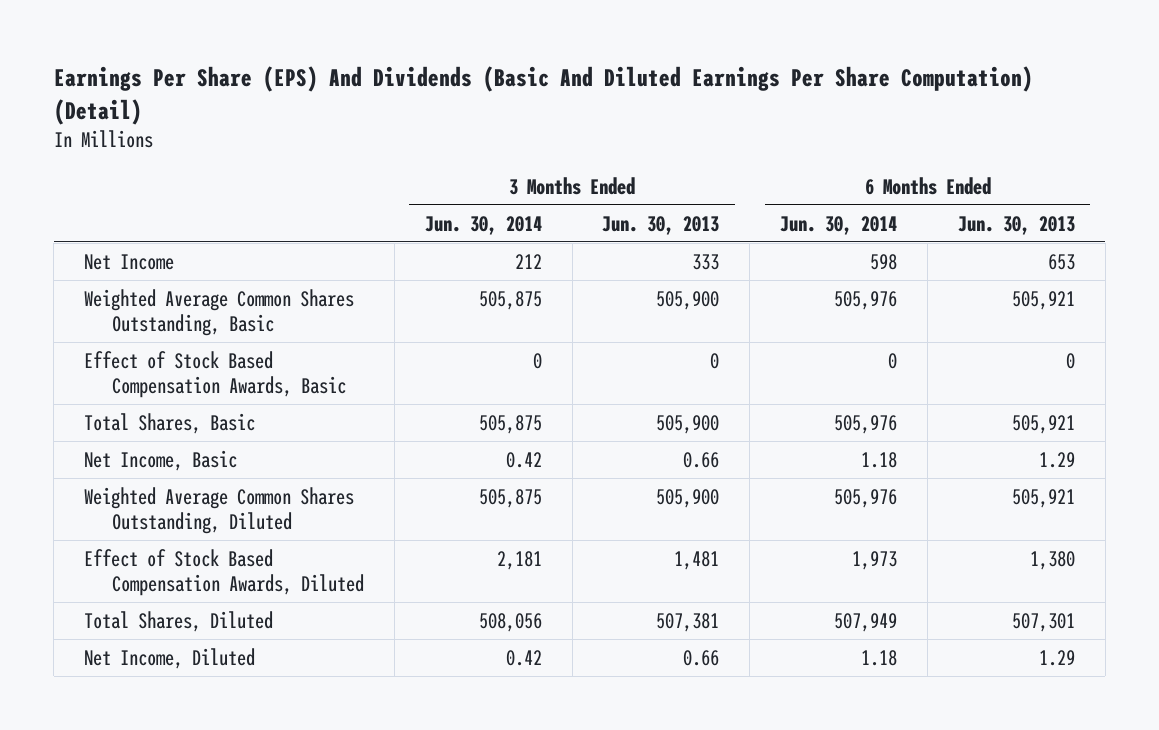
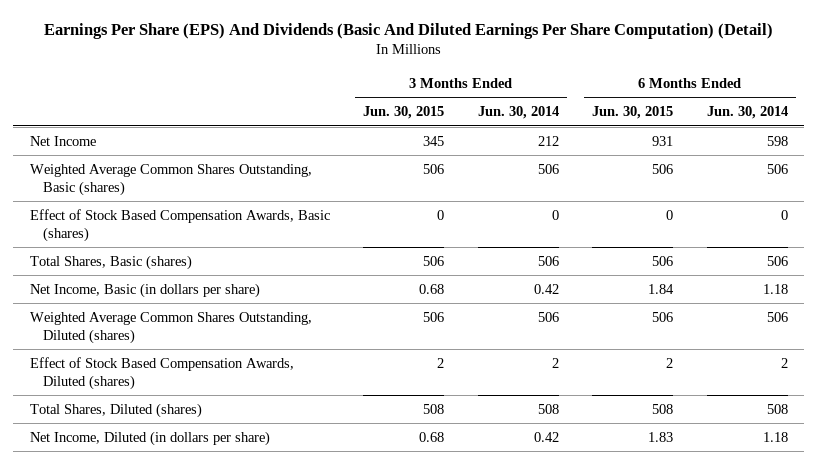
- | 3 Months Ended Jun. 30, 2014 | 3 Months Ended Jun. 30, 2013 | 6 Months Ended Jun. 30, 2014 | 6 Months Ended Jun. 30, 2013
+ | 3 Months Ended Jun. 30, 2015 | 3 Months Ended Jun. 30, 2014 | 6 Months Ended Jun. 30, 2015 | 6 Months Ended Jun. 30, 2014
- Weighted Average Common Shares Outstanding, Basic | 505,875 | 505,900 | 505,976 | 505,921
- Effect of Stock Based Compensation Awards, Basic | 0 | 0 | 0 | 0
- Total Shares, Basic | 505,875 | 505,900 | 505,976 | 505,921
- Net Income, Basic | 0.42 | 0.66 | 1.18 | 1.29
- Weighted Average Common Shares Outstanding, Diluted | 505,875 | 505,900 | 505,976 | 505,921
- Effect of Stock Based Compensation Awards, Diluted | 2,181 | 1,481 | 1,973 | 1,380
- Total Shares, Diluted | 508,056 | 507,381 | 507,949 | 507,301
- Net Income, Diluted | 0.42 | 0.66 | 1.18 | 1.29
+ Weighted Average Common Shares Outstanding, Basic (shares) | 506 | 506 | 506 | 506
+ Effect of Stock Based Compensation Awards, Basic (shares) | 0 | 0 | 0 | 0
+ Total Shares, Basic (shares) | 506 | 506 | 506 | 506
+ Net Income, Basic (in dollars per share) | 0.68 | 0.42 | 1.84 | 1.18
+ Weighted Average Common Shares Outstanding, Diluted (shares) | 506 | 506 | 506 | 506
+ Effect of Stock Based Compensation Awards, Diluted (shares) | 2 | 2 | 2 | 2
+ Total Shares, Diluted (shares) | 508 | 508 | 508 | 508
+ Net Income, Diluted (in dollars per share) | 0.68 | 0.42 | 1.83 | 1.18

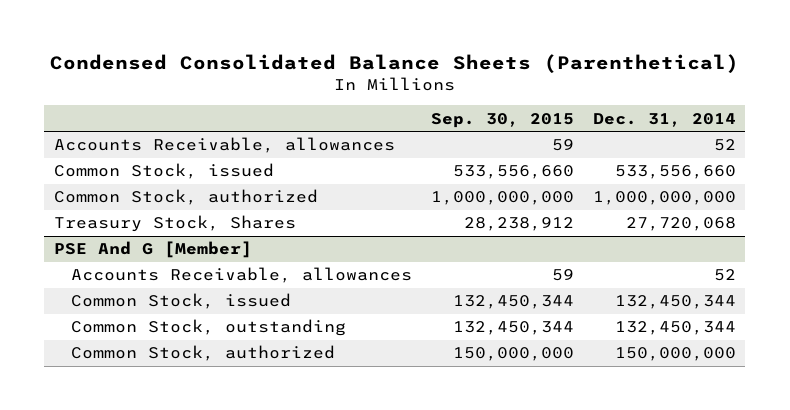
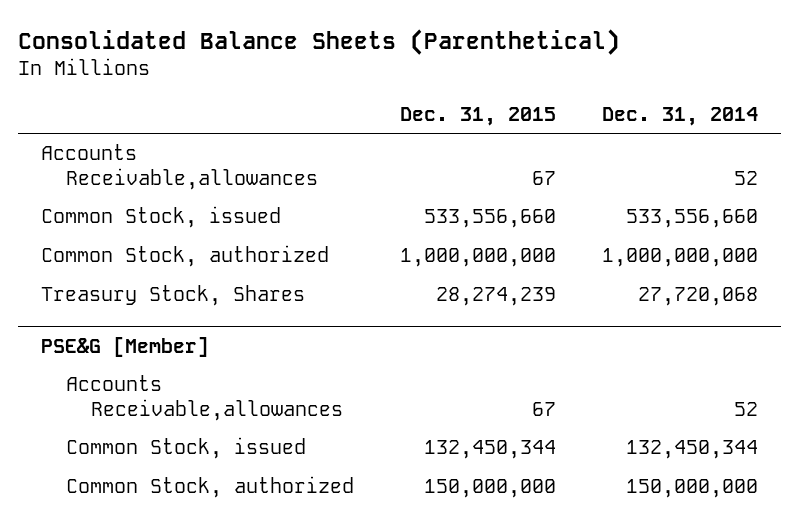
- Condensed Consolidated Balance Sheets (Parenthetical)
+ Consolidated Balance Sheets (Parenthetical)
- | Sep. 30, 2015 | Dec. 31, 2014
+ | Dec. 31, 2015 | Dec. 31, 2014
- Accounts Receivable, allowances | 59 | 52
+ Accounts Receivable,allowances | 67 | 52
- PSE And G [Member]
- Accounts Receivable, allowances | 59 | 52
+ PSE&G [Member]
+ Accounts Receivable,allowances | 67 | 52
- Common Stock, outstanding | 132,450,344 | 132,450,344

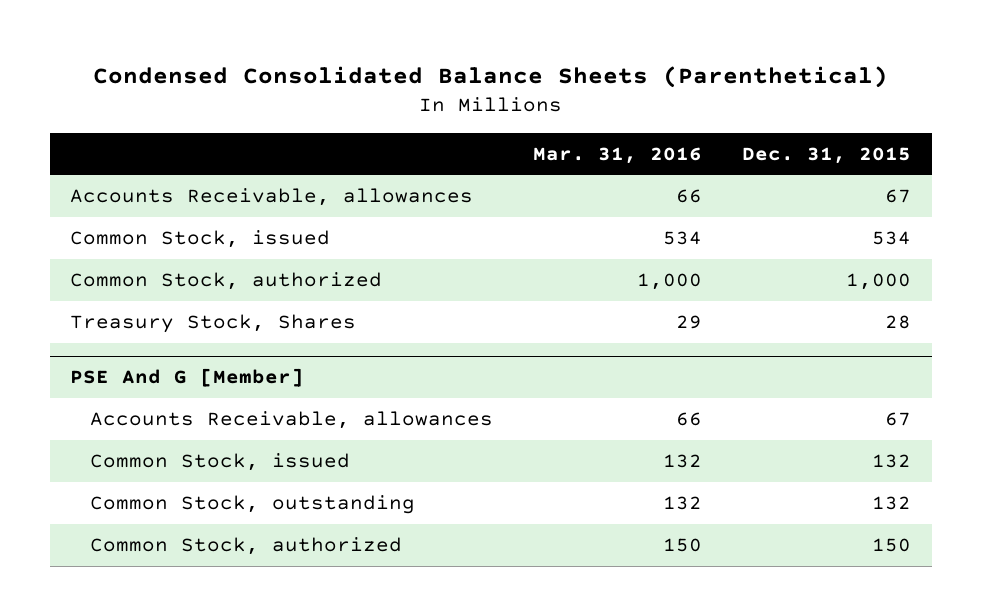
- Consolidated Balance Sheets (Parenthetical)
+ Condensed Consolidated Balance Sheets (Parenthetical)
- | Dec. 31, 2015 | Dec. 31, 2014
+ | Mar. 31, 2016 | Dec. 31, 2015
- Accounts Receivable,allowances | 67 | 52
- Common Stock, issued | 533,556,660 | 533,556,660
- Common Stock, authorized | 1,000,000,000 | 1,000,000,000
- Treasury Stock, Shares | 28,274,239 | 27,720,068
- PSE&G [Member]
- Accounts Receivable,allowances | 67 | 52
- Common Stock, issued | 132,450,344 | 132,450,344
- Common Stock, authorized | 150,000,000 | 150,000,000
+ Accounts Receivable, allowances | 66 | 67
+ Common Stock, issued | 534 | 534
+ Common Stock, authorized | 1,000 | 1,000
+ Treasury Stock, Shares | 29 | 28
+ PSE And G [Member]
+ Accounts Receivable, allowances | 66 | 67
+ Common Stock, issued | 132 | 132
+ Common Stock, outstanding | 132 | 132
+ Common Stock, authorized | 150 | 150

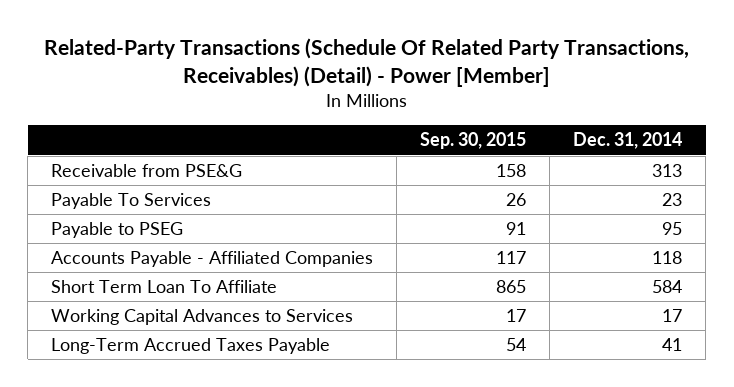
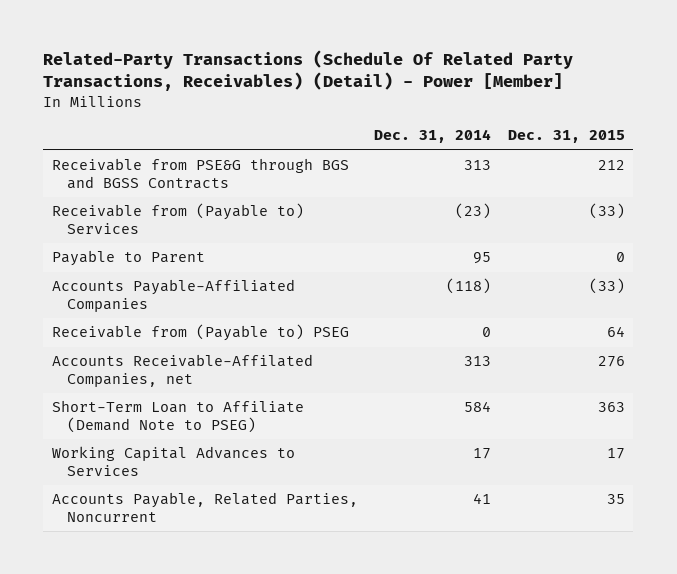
- | Sep. 30, 2015 | Dec. 31, 2014
+ | Dec. 31, 2014 | Dec. 31, 2015
- Receivable from PSE&G | 158 | 313
- Payable To Services | 26 | 23
- Payable to PSEG | 91 | 95
- Accounts Payable - Affiliated Companies | 117 | 118
- Short Term Loan To Affiliate | 865 | 584
+ Receivable from PSE&G through BGS and BGSS Contracts | 313 | 212
+ Receivable from (Payable to) Services | (23) | (33)
+ Payable to Parent | 95 | 0
+ Accounts Payable-Affiliated Companies | (118) | (33)
+ Receivable from (Payable to) PSEG | 0 | 64
+ Accounts Receivable-Affilated Companies, net | 313 | 276
+ Short-Term Loan to Affiliate (Demand Note to PSEG) | 584 | 363
- Long-Term Accrued Taxes Payable | 54 | 41
+ Accounts Payable, Related Parties, Noncurrent | 41 | 35

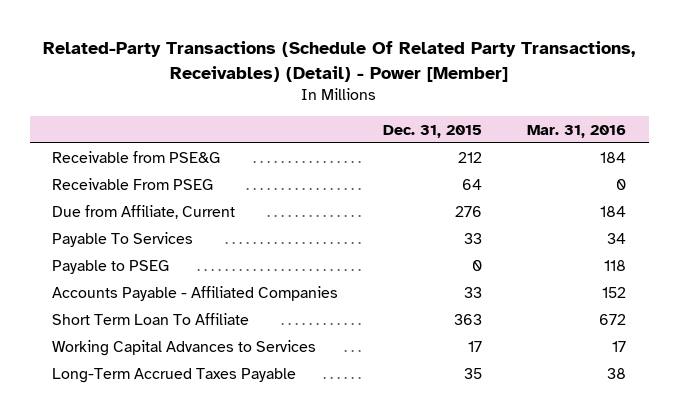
- | Dec. 31, 2014 | Dec. 31, 2015
+ | Dec. 31, 2015 | Mar. 31, 2016
- Receivable from PSE&G through BGS and BGSS Contracts | 313 | 212
- Receivable from (Payable to) Services | (23) | (33)
- Payable to Parent | 95 | 0
- Accounts Payable-Affiliated Companies | (118) | (33)
- Receivable from (Payable to) PSEG | 0 | 64
- Accounts Receivable-Affilated Companies, net | 313 | 276
- Short-Term Loan to Affiliate (Demand Note to PSEG) | 584 | 363
+ Receivable from PSE&G | 212 | 184
+ Receivable From PSEG | 64 | 0
+ Due from Affiliate, Current | 276 | 184
+ Payable To Services | 33 | 34
+ Payable to PSEG | 0 | 118
+ Accounts Payable - Affiliated Companies | 33 | 152
+ Short Term Loan To Affiliate | 363 | 672
- Accounts Payable, Related Parties, Noncurrent | 41 | 35
+ Long-Term Accrued Taxes Payable | 35 | 38

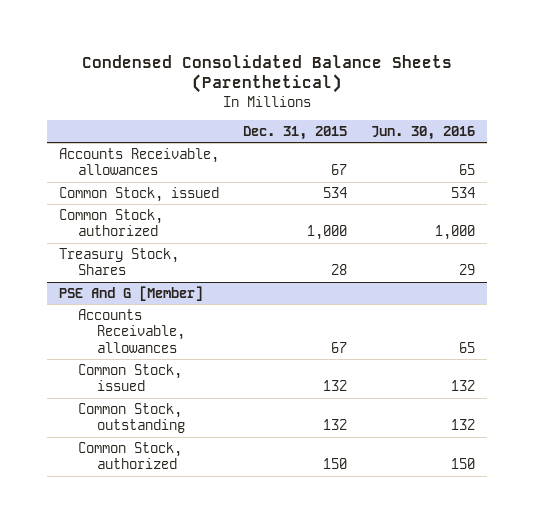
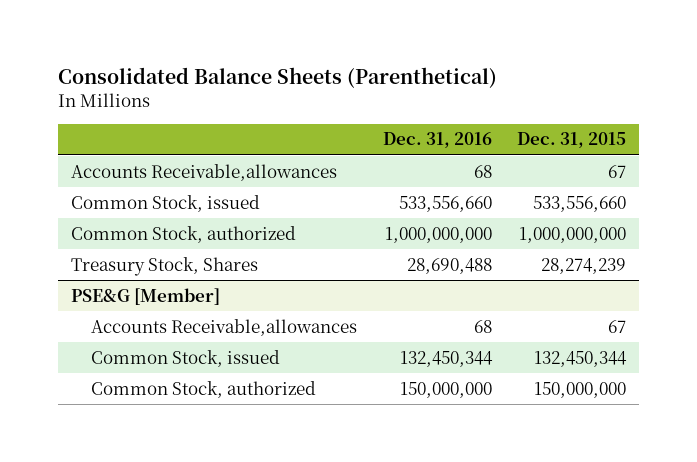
- Condensed Consolidated Balance Sheets (Parenthetical)
+ Consolidated Balance Sheets (Parenthetical)
- | Dec. 31, 2015 | Jun. 30, 2016
+ | Dec. 31, 2016 | Dec. 31, 2015
- Accounts Receivable, allowances | 67 | 65
- Common Stock, issued | 534 | 534
- Common Stock, authorized | 1,000 | 1,000
- Treasury Stock, Shares | 28 | 29
- PSE And G [Member]
- Accounts Receivable, allowances | 67 | 65
- Common Stock, issued | 132 | 132
- Common Stock, outstanding | 132 | 132
- Common Stock, authorized | 150 | 150
+ Accounts Receivable,allowances | 68 | 67
+ Common Stock, issued | 533,556,660 | 533,556,660
+ Common Stock, authorized | 1,000,000,000 | 1,000,000,000
+ Treasury Stock, Shares | 28,690,488 | 28,274,239
+ PSE&G [Member]
+ Accounts Receivable,allowances | 68 | 67
+ Common Stock, issued | 132,450,344 | 132,450,344
+ Common Stock, authorized | 150,000,000 | 150,000,000

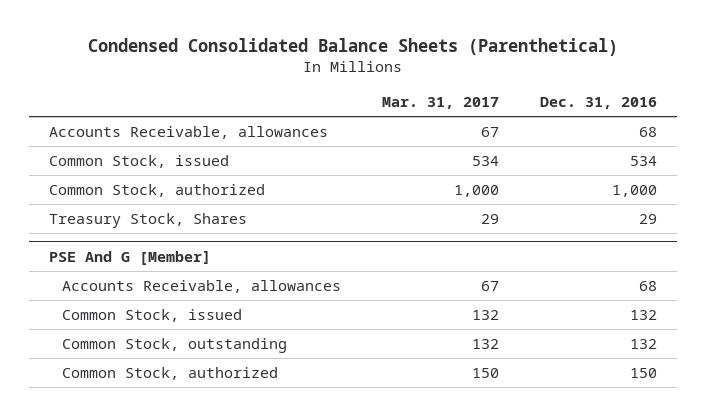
- Consolidated Balance Sheets (Parenthetical)
+ Condensed Consolidated Balance Sheets (Parenthetical)
- | Dec. 31, 2016 | Dec. 31, 2015
+ | Mar. 31, 2017 | Dec. 31, 2016
- Accounts Receivable,allowances | 68 | 67
- Common Stock, issued | 533,556,660 | 533,556,660
- Common Stock, authorized | 1,000,000,000 | 1,000,000,000
- Treasury Stock, Shares | 28,690,488 | 28,274,239
- PSE&G [Member]
- Accounts Receivable,allowances | 68 | 67
- Common Stock, issued | 132,450,344 | 132,450,344
- Common Stock, authorized | 150,000,000 | 150,000,000
+ Accounts Receivable, allowances | 67 | 68
+ Common Stock, issued | 534 | 534
+ Common Stock, authorized | 1,000 | 1,000
+ Treasury Stock, Shares | 29 | 29
+ PSE And G [Member]
+ Accounts Receivable, allowances | 67 | 68
+ Common Stock, issued | 132 | 132
+ Common Stock, outstanding | 132 | 132
+ Common Stock, authorized | 150 | 150

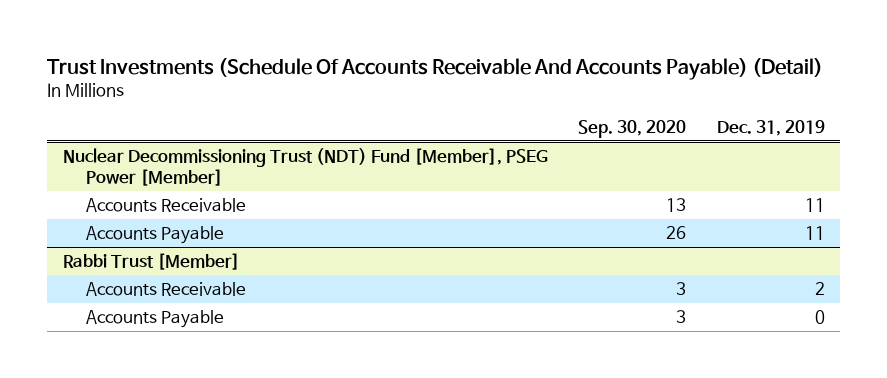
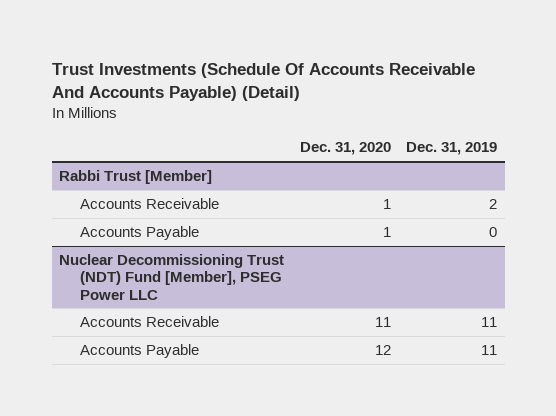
- | Sep. 30, 2020 | Dec. 31, 2019
+ | Dec. 31, 2020 | Dec. 31, 2019
- Nuclear Decommissioning Trust (NDT) Fund [Member], PSEG Power [Member]
- Accounts Receivable | 13 | 11
- Accounts Payable | 26 | 11
+ Nuclear Decommissioning Trust (NDT) Fund [Member], PSEG Power LLC
+ Accounts Receivable | 11 | 11
+ Accounts Payable | 12 | 11

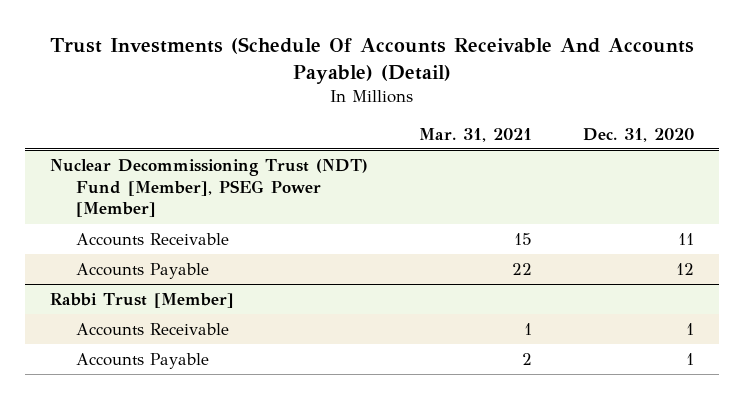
- | Dec. 31, 2020 | Dec. 31, 2019
+ | Mar. 31, 2021 | Dec. 31, 2020
+ Nuclear Decommissioning Trust (NDT) Fund [Member], PSEG Power [Member]
+ Accounts Receivable | 15 | 11
+ Accounts Payable | 22 | 12
- Nuclear Decommissioning Trust (NDT) Fund [Member], PSEG Power LLC
- Accounts Receivable | 11 | 11
- Accounts Payable | 12 | 11

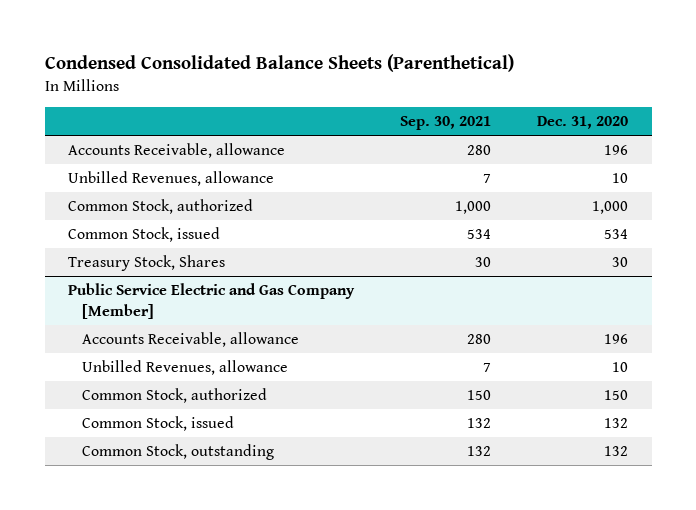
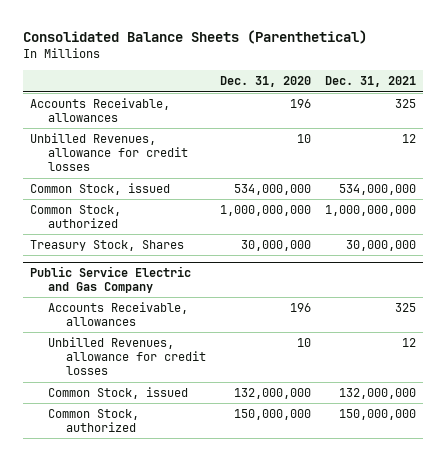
- Condensed Consolidated Balance Sheets (Parenthetical)
+ Consolidated Balance Sheets (Parenthetical)
- | Sep. 30, 2021 | Dec. 31, 2020
+ | Dec. 31, 2020 | Dec. 31, 2021
- Accounts Receivable, allowance | 280 | 196
- Unbilled Revenues, allowance | 7 | 10
- Common Stock, authorized | 1,000 | 1,000
- Common Stock, issued | 534 | 534
- Treasury Stock, Shares | 30 | 30
- Public Service Electric and Gas Company [Member]
- Accounts Receivable, allowance | 280 | 196
- Unbilled Revenues, allowance | 7 | 10
- Common Stock, authorized | 150 | 150
- Common Stock, issued | 132 | 132
- Common Stock, outstanding | 132 | 132
+ Accounts Receivable, allowances | 196 | 325
+ Unbilled Revenues, allowance for credit losses | 10 | 12
+ Common Stock, issued | 534,000,000 | 534,000,000
+ Common Stock, authorized | 1,000,000,000 | 1,000,000,000
+ Treasury Stock, Shares | 30,000,000 | 30,000,000
+ Public Service Electric and Gas Company
+ Accounts Receivable, allowances | 196 | 325
+ Unbilled Revenues, allowance for credit losses | 10 | 12
+ Common Stock, issued | 132,000,000 | 132,000,000
+ Common Stock, authorized | 150,000,000 | 150,000,000

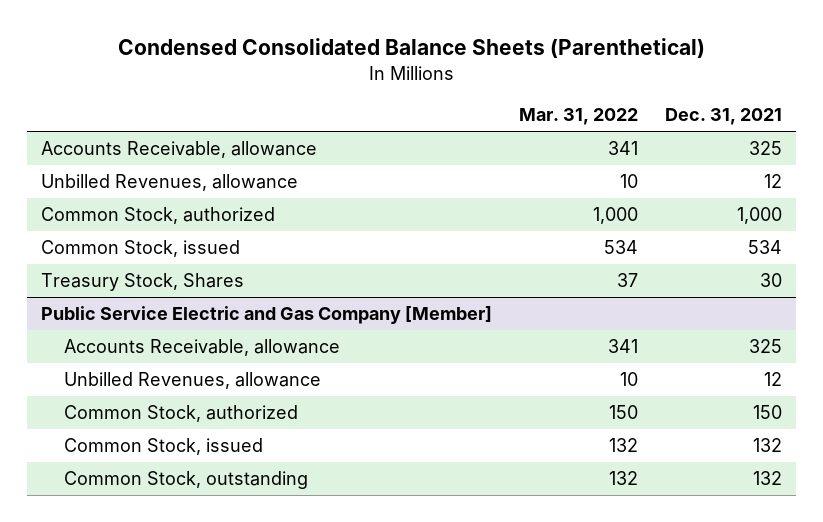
- Consolidated Balance Sheets (Parenthetical)
+ Condensed Consolidated Balance Sheets (Parenthetical)
- | Dec. 31, 2020 | Dec. 31, 2021
+ | Mar. 31, 2022 | Dec. 31, 2021
- Accounts Receivable, allowances | 196 | 325
- Unbilled Revenues, allowance for credit losses | 10 | 12
- Common Stock, issued | 534,000,000 | 534,000,000
- Common Stock, authorized | 1,000,000,000 | 1,000,000,000
- Treasury Stock, Shares | 30,000,000 | 30,000,000
- Public Service Electric and Gas Company
- Accounts Receivable, allowances | 196 | 325
- Unbilled Revenues, allowance for credit losses | 10 | 12
- Common Stock, issued | 132,000,000 | 132,000,000
- Common Stock, authorized | 150,000,000 | 150,000,000
+ Accounts Receivable, allowance | 341 | 325
+ Unbilled Revenues, allowance | 10 | 12
+ Common Stock, authorized | 1,000 | 1,000
+ Common Stock, issued | 534 | 534
+ Treasury Stock, Shares | 37 | 30
+ Public Service Electric and Gas Company [Member]
+ Accounts Receivable, allowance | 341 | 325
+ Unbilled Revenues, allowance | 10 | 12
+ Common Stock, authorized | 150 | 150
+ Common Stock, issued | 132 | 132
+ Common Stock, outstanding | 132 | 132

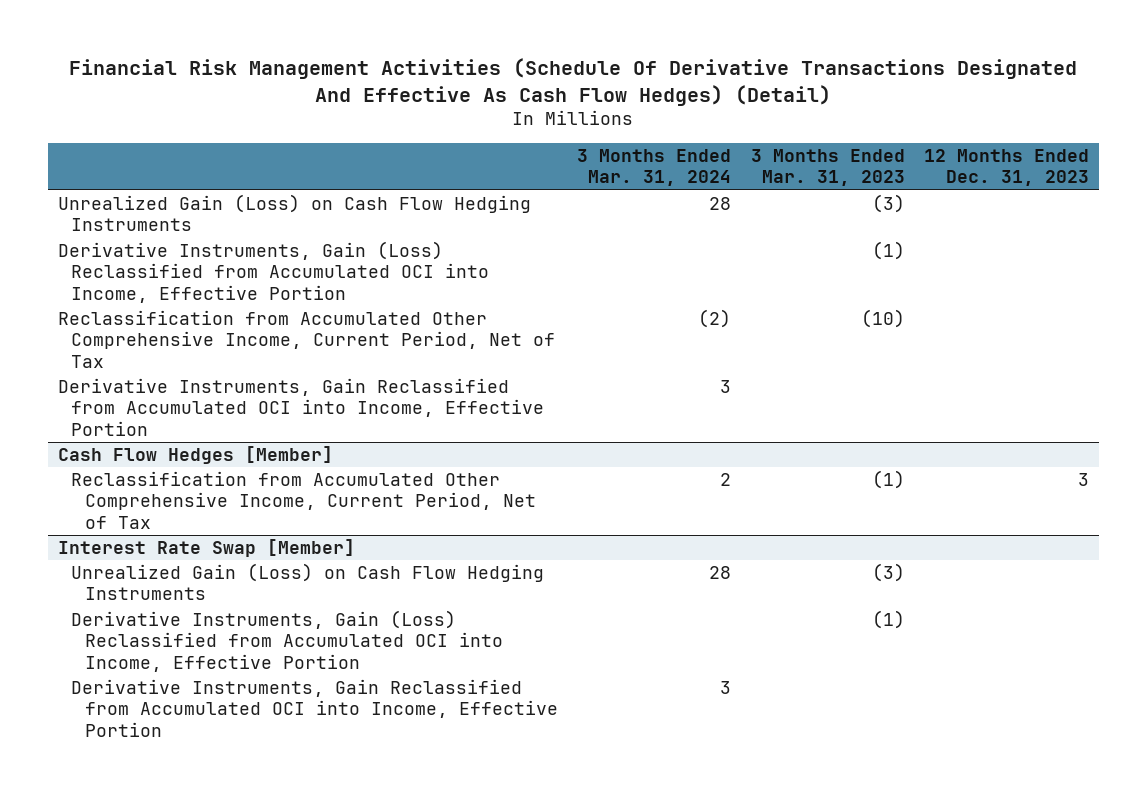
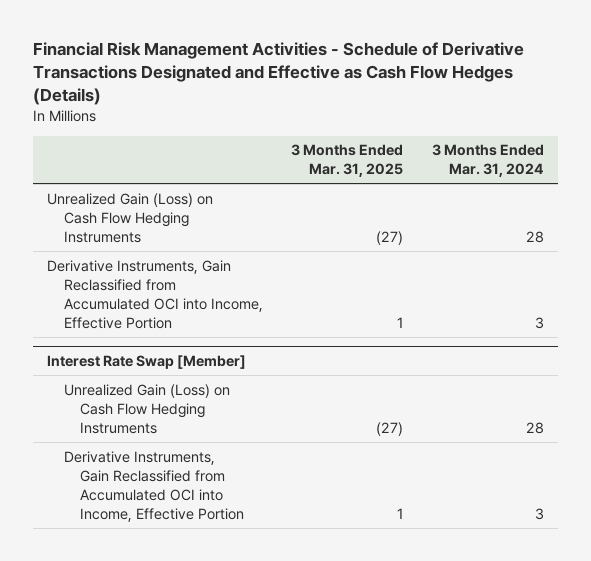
- Financial Risk Management Activities (Schedule Of Derivative Transactions Designated And Effective As Cash Flow Hedges) (Detail)
+ Financial Risk Management Activities - Schedule of Derivative Transactions Designated and Effective as Cash Flow Hedges (Details)
- | 3 Months Ended Mar. 31, 2024 | 3 Months Ended Mar. 31, 2023 | 12 Months Ended Dec. 31, 2023
+ | 3 Months Ended Mar. 31, 2025 | 3 Months Ended Mar. 31, 2024
- Derivative Instruments, Gain (Loss) Reclassified from Accumulated OCI into Income, Effective Portion | | (1) |
- Reclassification from Accumulated Other Comprehensive Income, Current Period, Net of Tax | (2) | (10) |
- Cash Flow Hedges [Member]
- Reclassification from Accumulated Other Comprehensive Income, Current Period, Net of Tax | 2 | (1) | 3
@ Interest Rate Swap [Member]
- Derivative Instruments, Gain (Loss) Reclassified from Accumulated OCI into Income, Effective Portion | | (1) |

